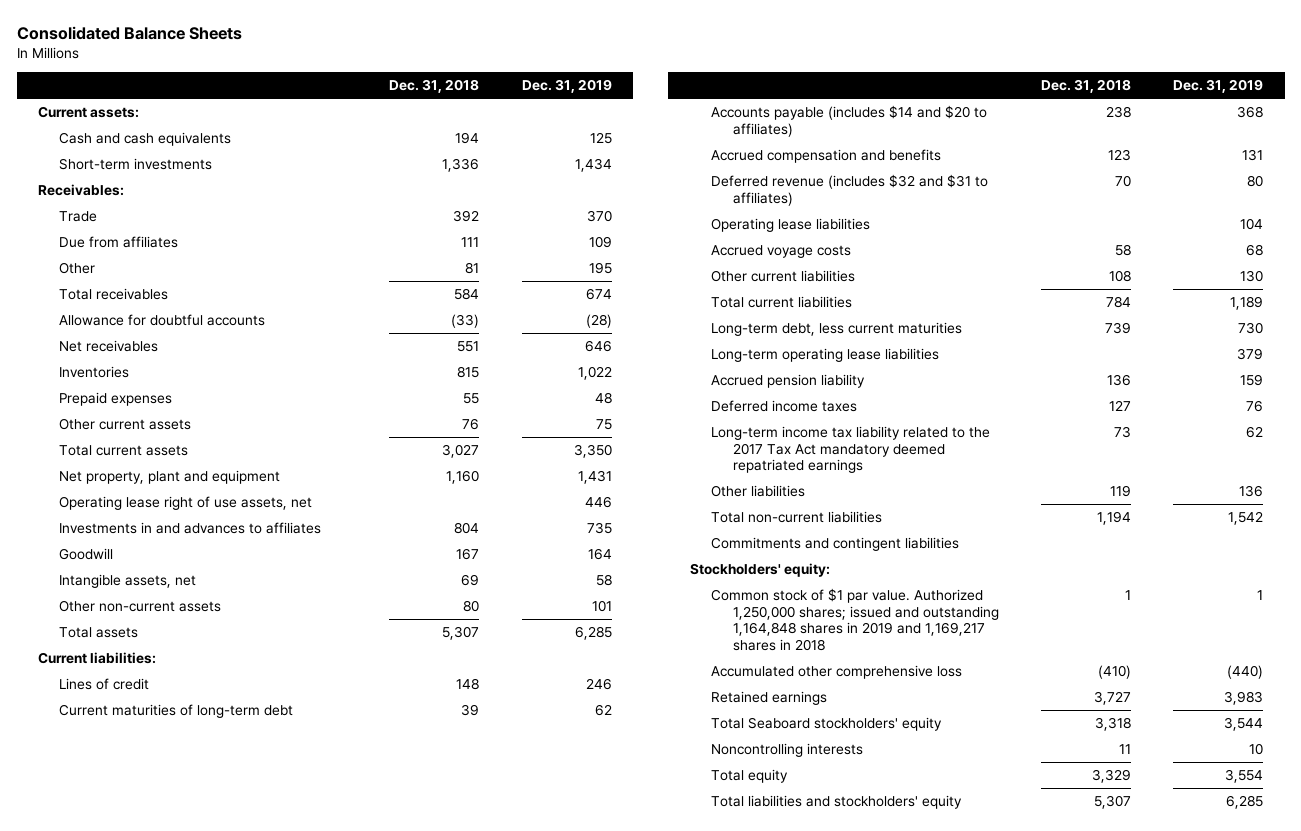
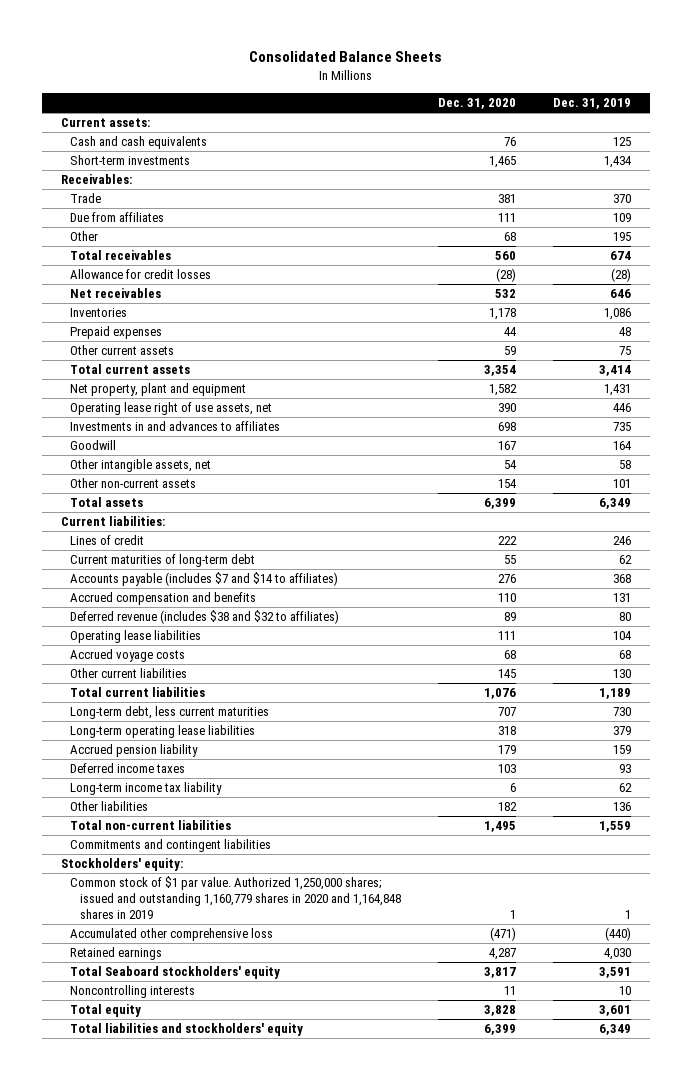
- | Dec. 31, 2018 | Dec. 31, 2019
+ | Dec. 31, 2020 | Dec. 31, 2019
- Allowance for doubtful accounts | (33) | (28)
+ Allowance for credit losses | (28) | (28)
- Inventories | 815 | 1,022
+ Inventories | 1,178 | 1,086
- Total current assets | 3,027 | 3,350
+ Total current assets | 3,354 | 3,414
- Intangible assets, net | 69 | 58
+ Other intangible assets, net | 54 | 58
- Total assets | 5,307 | 6,285
+ Total assets | 6,399 | 6,349
- Accounts payable (includes $14 and $20 to affiliates) | 238 | 368
+ Accounts payable (includes $7 and $14 to affiliates) | 276 | 368
- Deferred revenue (includes $32 and $31 to affiliates) | 70 | 80
+ Deferred revenue (includes $38 and $32 to affiliates) | 89 | 80
- Deferred income taxes | 127 | 76
- Long-term income tax liability related to the 2017 Tax Act mandatory deemed repatriated earnings | 73 | 62
+ Deferred income taxes | 103 | 93
+ Long-term income tax liability | 6 | 62
- Total non-current liabilities | 1,194 | 1,542
+ Total non-current liabilities | 1,495 | 1,559
- Common stock of $1 par value. Authorized 1,250,000 shares; issued and outstanding 1,164,848 shares in 2019 and 1,169,217 shares in 2018 | 1 | 1
+ Common stock of $1 par value. Authorized 1,250,000 shares; issued and outstanding 1,160,779 shares in 2020 and 1,164,848 shares in 2019 | 1 | 1
- Retained earnings | 3,727 | 3,983
- Total Seaboard stockholders' equity | 3,318 | 3,544
+ Retained earnings | 4,287 | 4,030
+ Total Seaboard stockholders' equity | 3,817 | 3,591
- Total equity | 3,329 | 3,554
- Total liabilities and stockholders' equity | 5,307 | 6,285
+ Total equity | 3,828 | 3,601
+ Total liabilities and stockholders' equity | 6,399 | 6,349

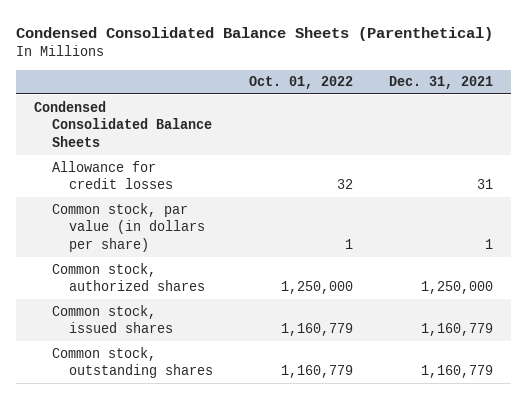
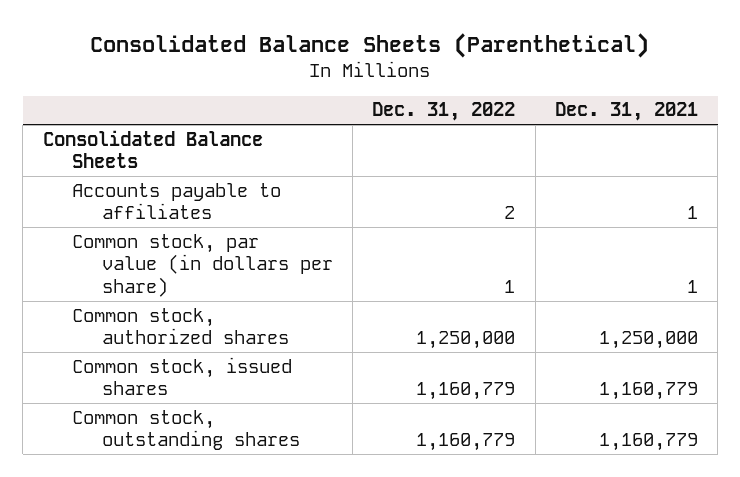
- Condensed Consolidated Balance Sheets (Parenthetical)
+ Consolidated Balance Sheets (Parenthetical)
- | Oct. 01, 2022 | Dec. 31, 2021
+ | Dec. 31, 2022 | Dec. 31, 2021
- Condensed Consolidated Balance Sheets
- Allowance for credit losses | 32 | 31
+ Consolidated Balance Sheets
+ Accounts payable to affiliates | 2 | 1

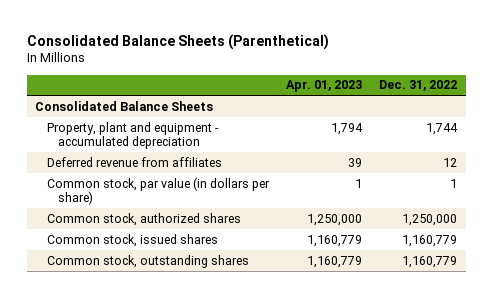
- | Dec. 31, 2022 | Dec. 31, 2021
+ | Apr. 01, 2023 | Dec. 31, 2022
- Accounts payable to affiliates | 2 | 1
+ Property, plant and equipment - accumulated depreciation | 1,794 | 1,744
+ Deferred revenue from affiliates | 39 | 12

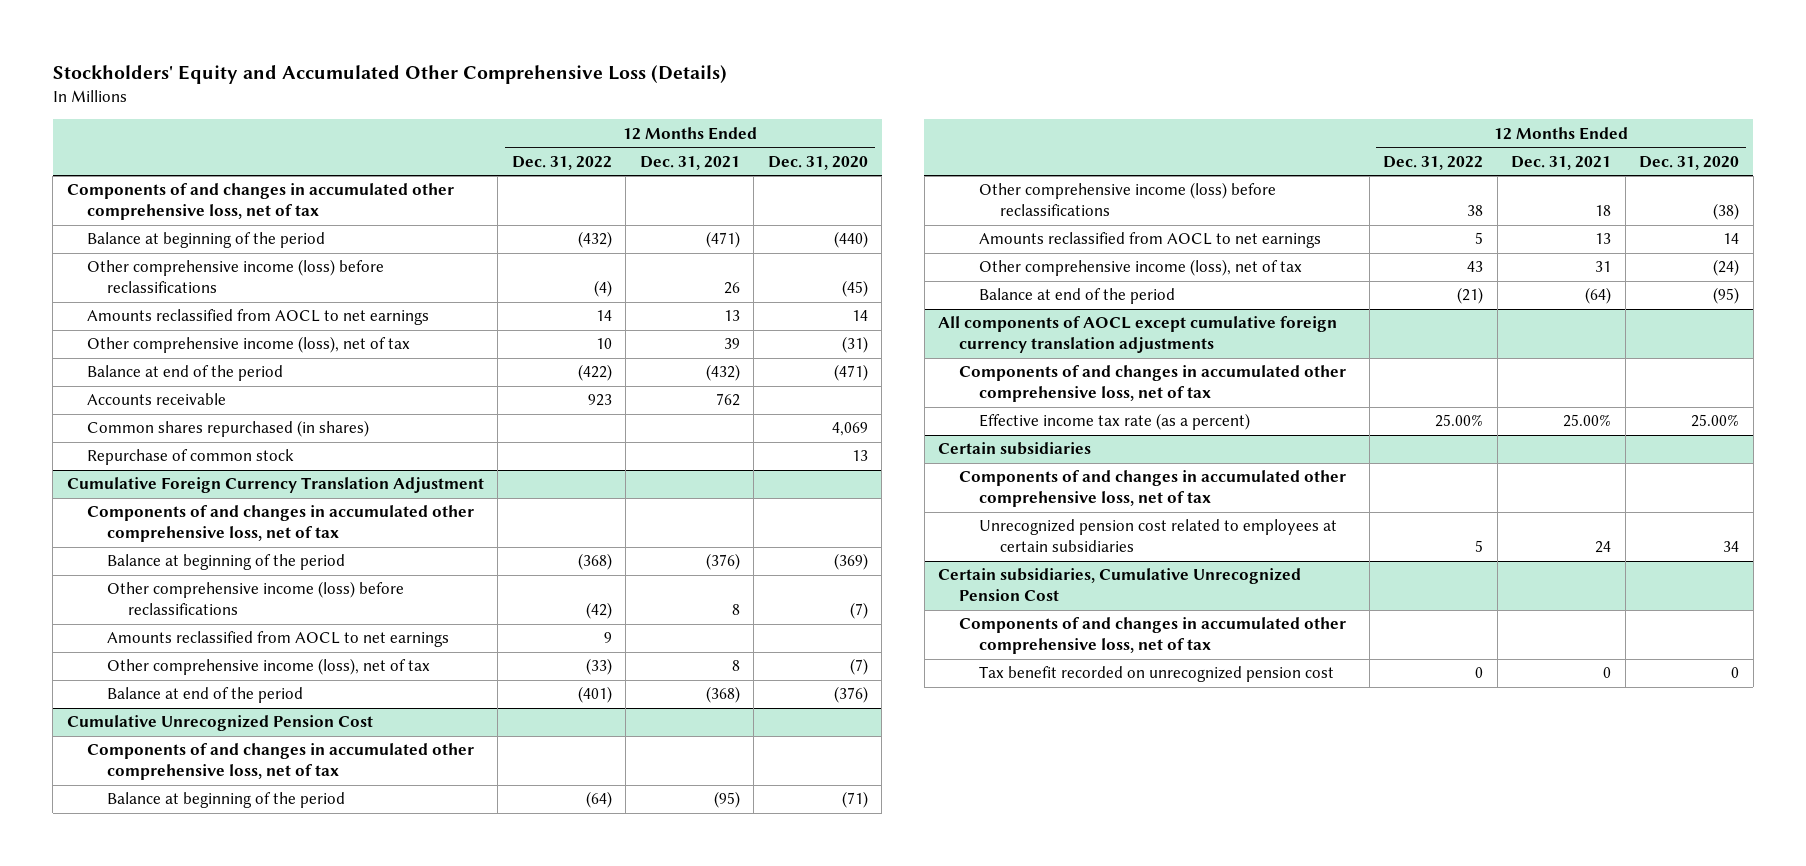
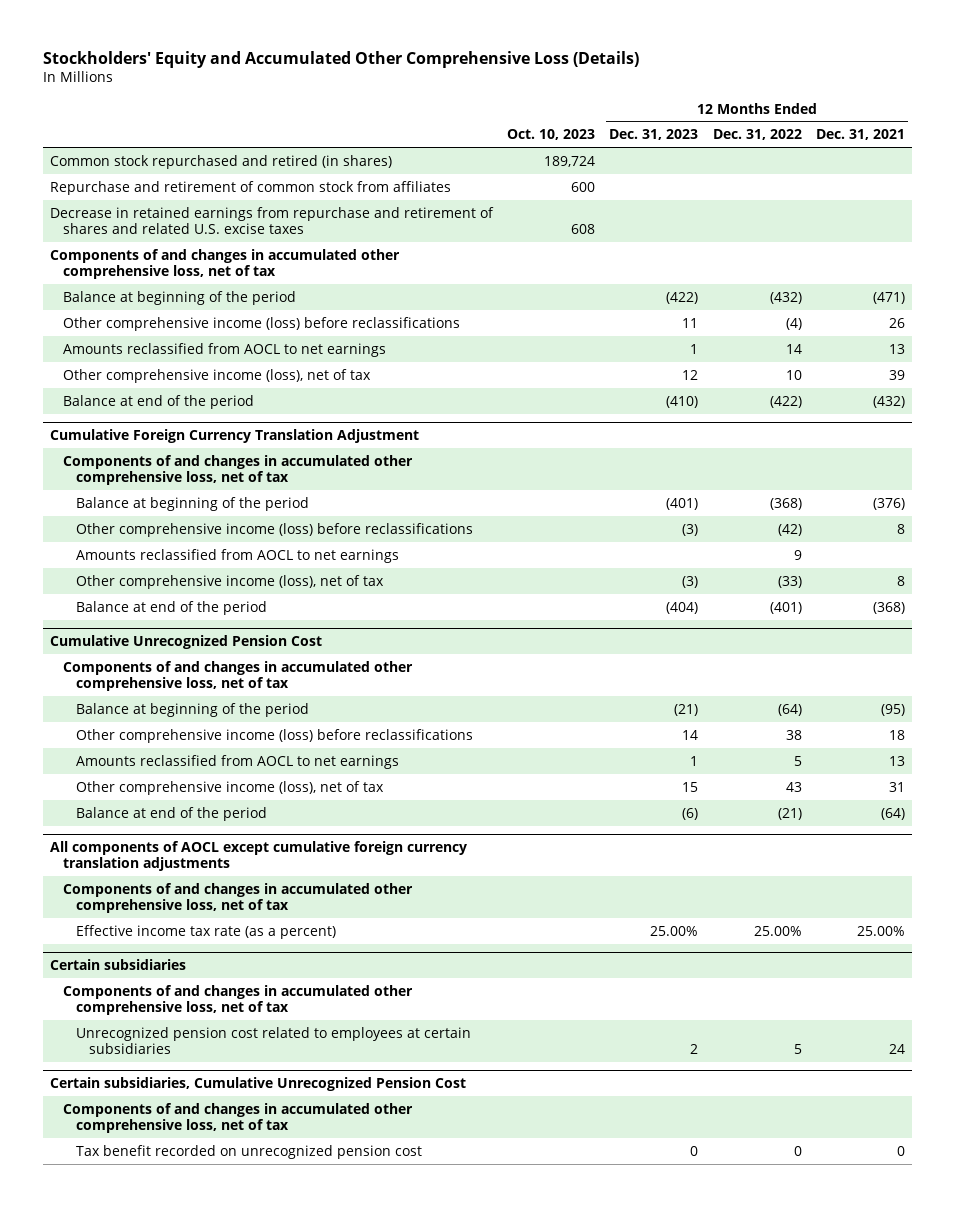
- | 12 Months Ended Dec. 31, 2022 | 12 Months Ended Dec. 31, 2021 | 12 Months Ended Dec. 31, 2020
+ | Oct. 10, 2023 | 12 Months Ended Dec. 31, 2023 | 12 Months Ended Dec. 31, 2022 | 12 Months Ended Dec. 31, 2021
+ Common stock repurchased and retired (in shares) | 189,724 | | |
+ Repurchase and retirement of common stock from affiliates | 600 | | |
+ Decrease in retained earnings from repurchase and retirement of shares and related U.S. excise taxes | 608 | | |
- Accounts receivable | 923 | 762 |
- Common shares repurchased (in shares) | | | 4,069
- Repurchase of common stock | | | 13

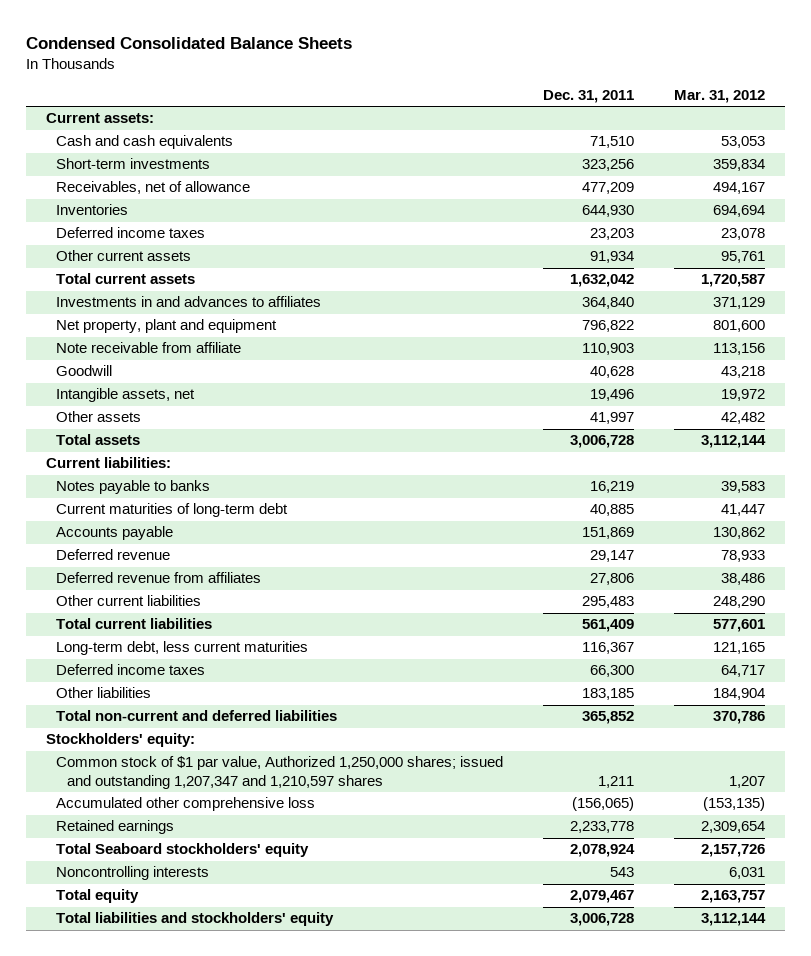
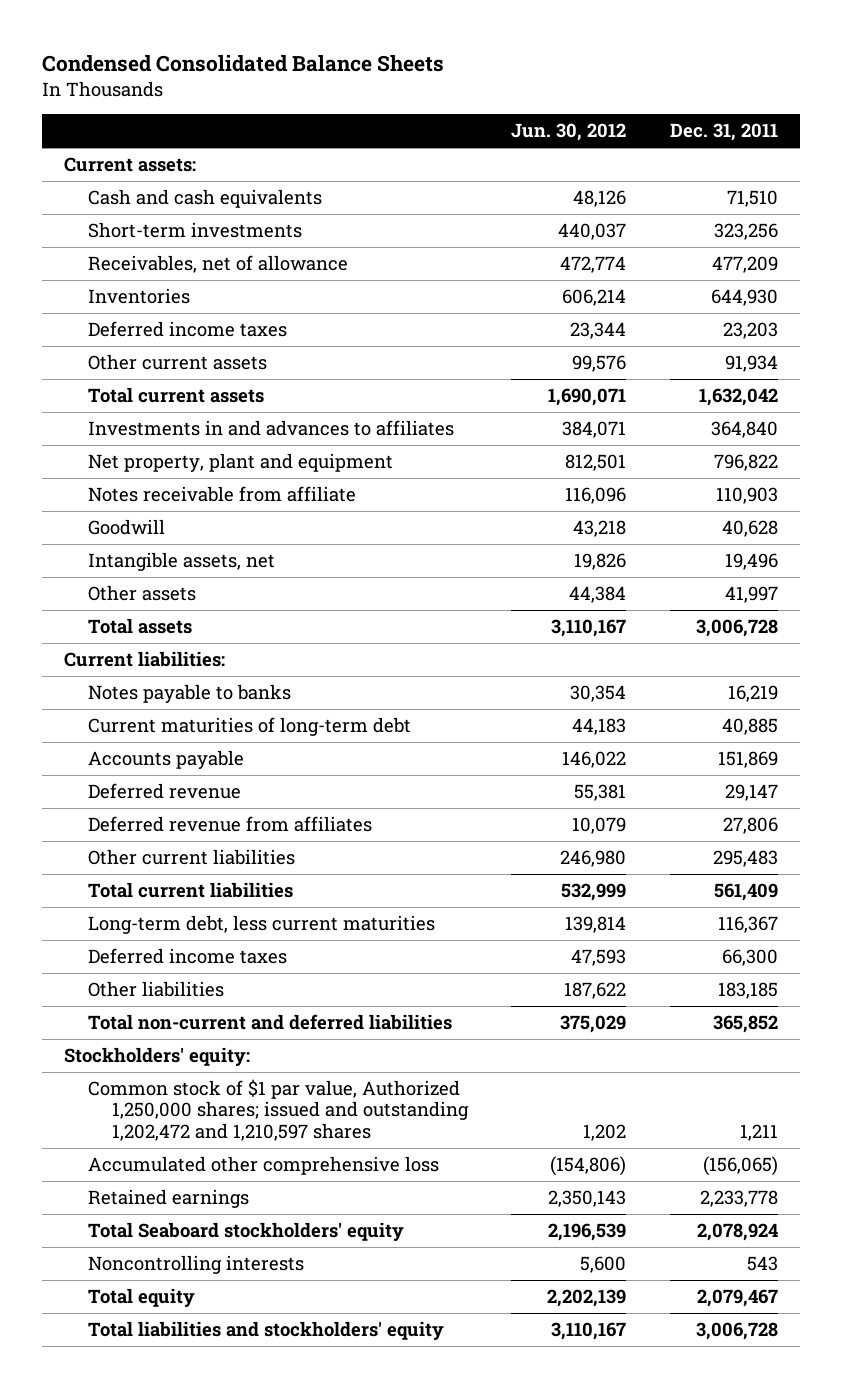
- | Dec. 31, 2011 | Mar. 31, 2012
+ | Jun. 30, 2012 | Dec. 31, 2011
- Note receivable from affiliate | 110,903 | 113,156
+ Notes receivable from affiliate | 116,096 | 110,903
- Common stock of $1 par value, Authorized 1,250,000 shares; issued and outstanding 1,207,347 and 1,210,597 shares | 1,211 | 1,207
+ Common stock of $1 par value, Authorized 1,250,000 shares; issued and outstanding 1,202,472 and 1,210,597 shares | 1,202 | 1,211

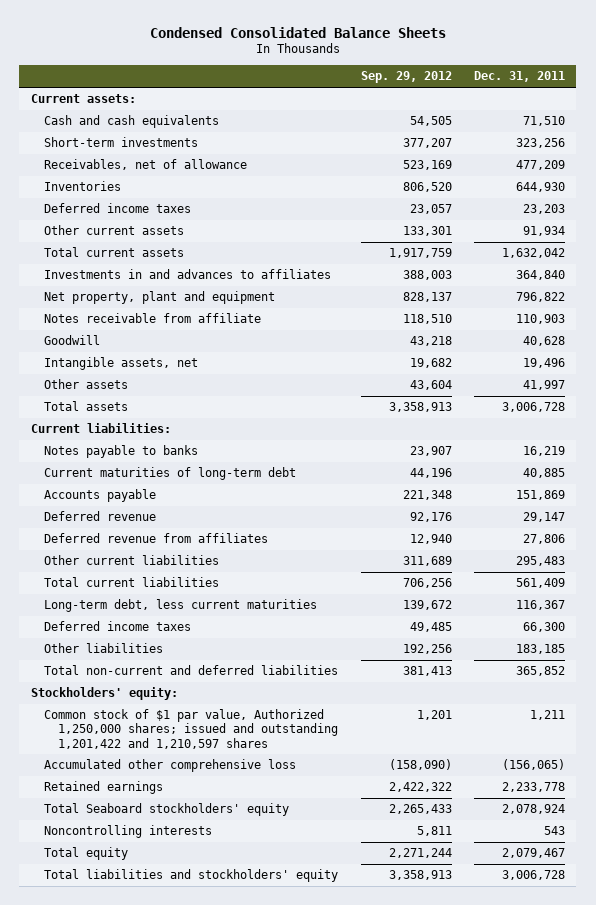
- | Jun. 30, 2012 | Dec. 31, 2011
+ | Sep. 29, 2012 | Dec. 31, 2011
- Common stock of $1 par value, Authorized 1,250,000 shares; issued and outstanding 1,202,472 and 1,210,597 shares | 1,202 | 1,211
+ Common stock of $1 par value, Authorized 1,250,000 shares; issued and outstanding 1,201,422 and 1,210,597 shares | 1,201 | 1,211

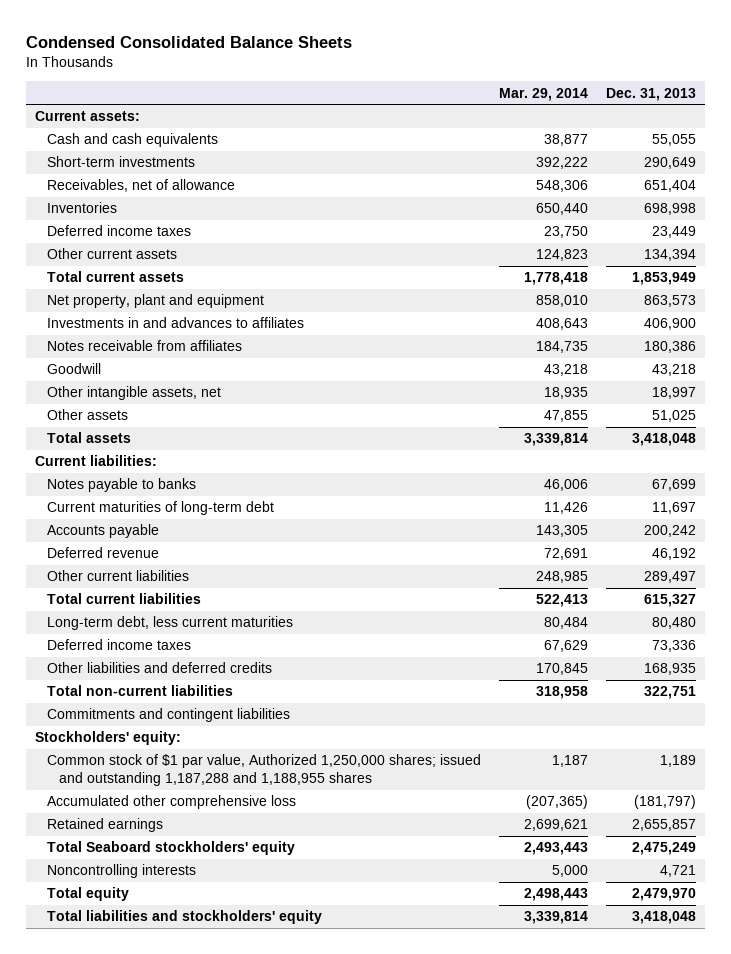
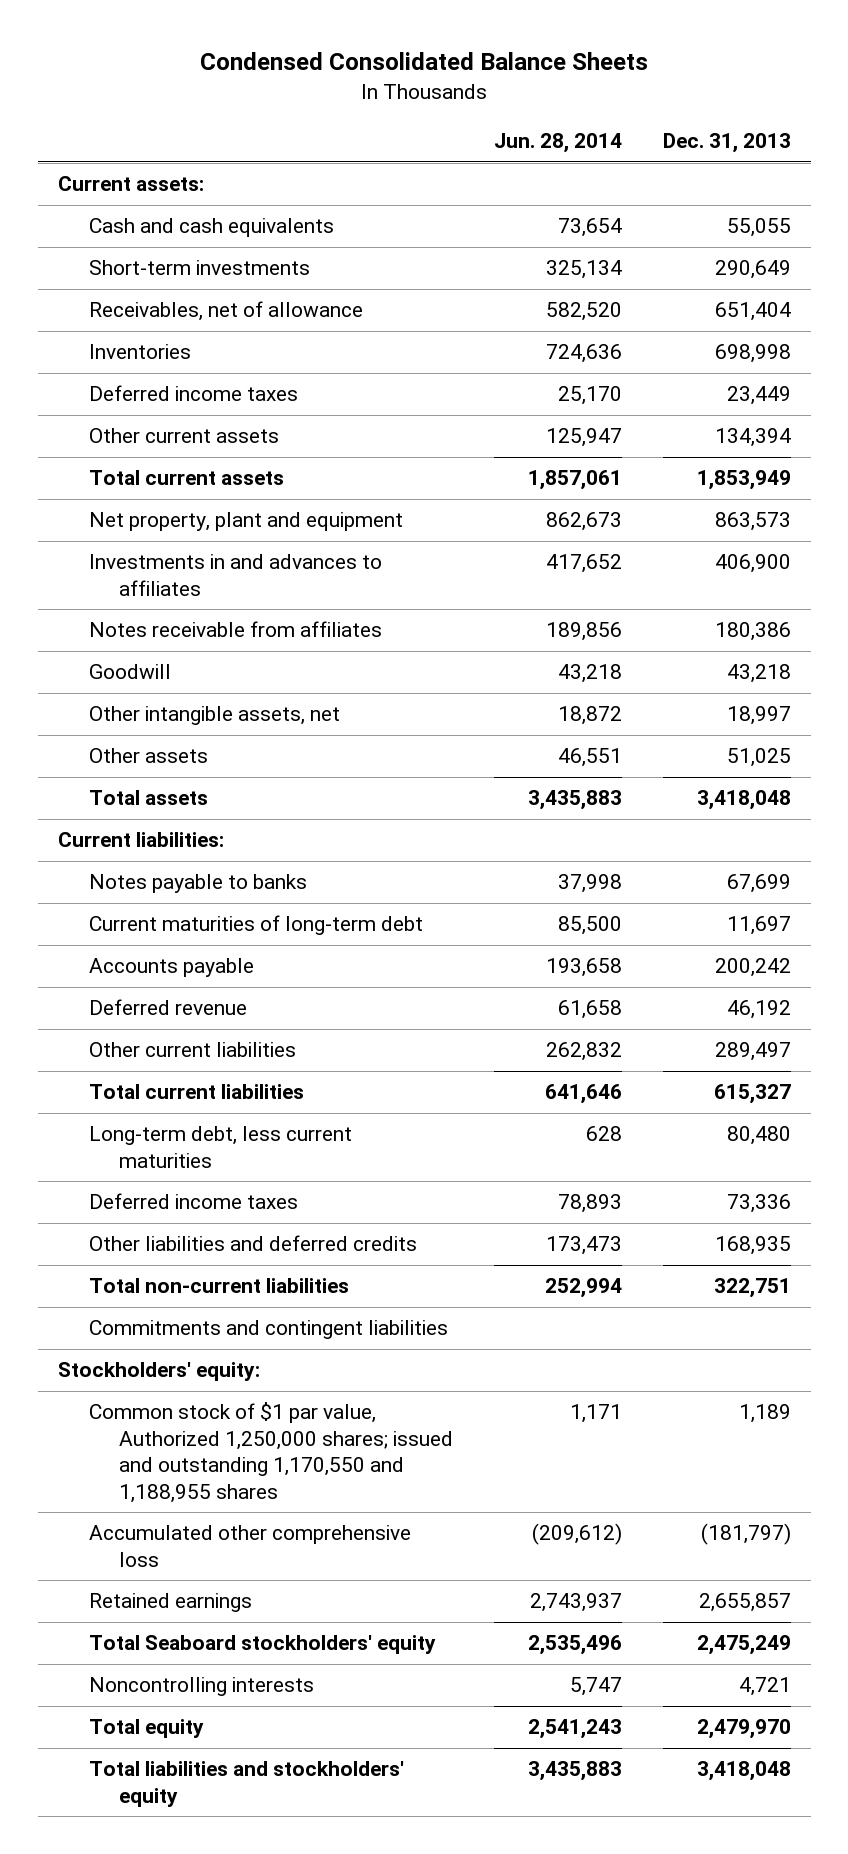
- | Mar. 29, 2014 | Dec. 31, 2013
+ | Jun. 28, 2014 | Dec. 31, 2013
- Common stock of $1 par value, Authorized 1,250,000 shares; issued and outstanding 1,187,288 and 1,188,955 shares | 1,187 | 1,189
+ Common stock of $1 par value, Authorized 1,250,000 shares; issued and outstanding 1,170,550 and 1,188,955 shares | 1,171 | 1,189

